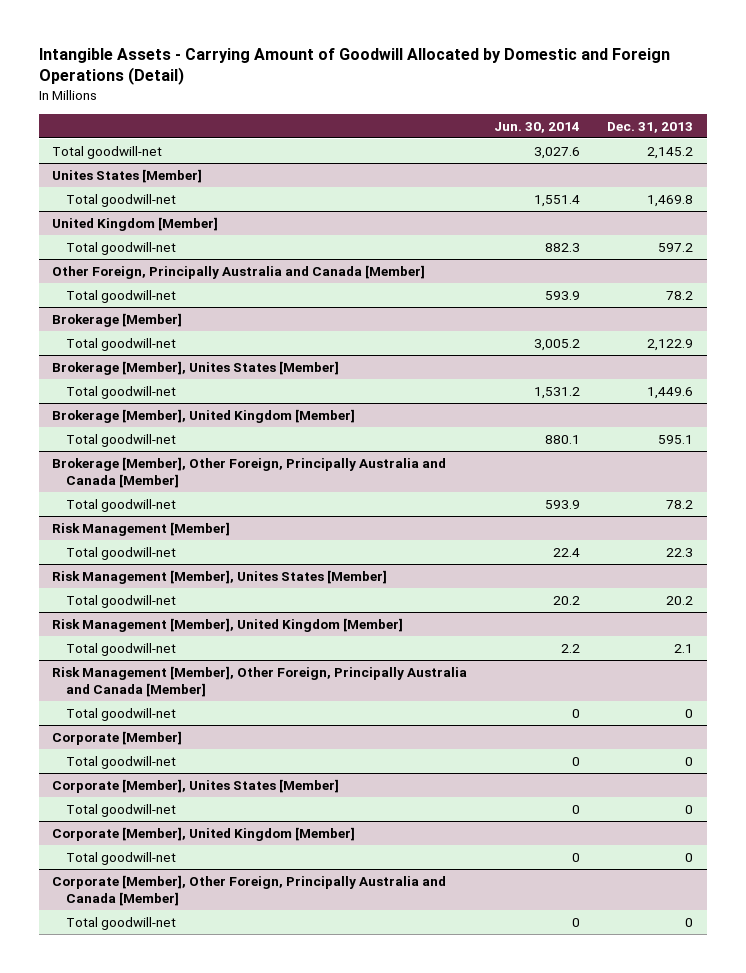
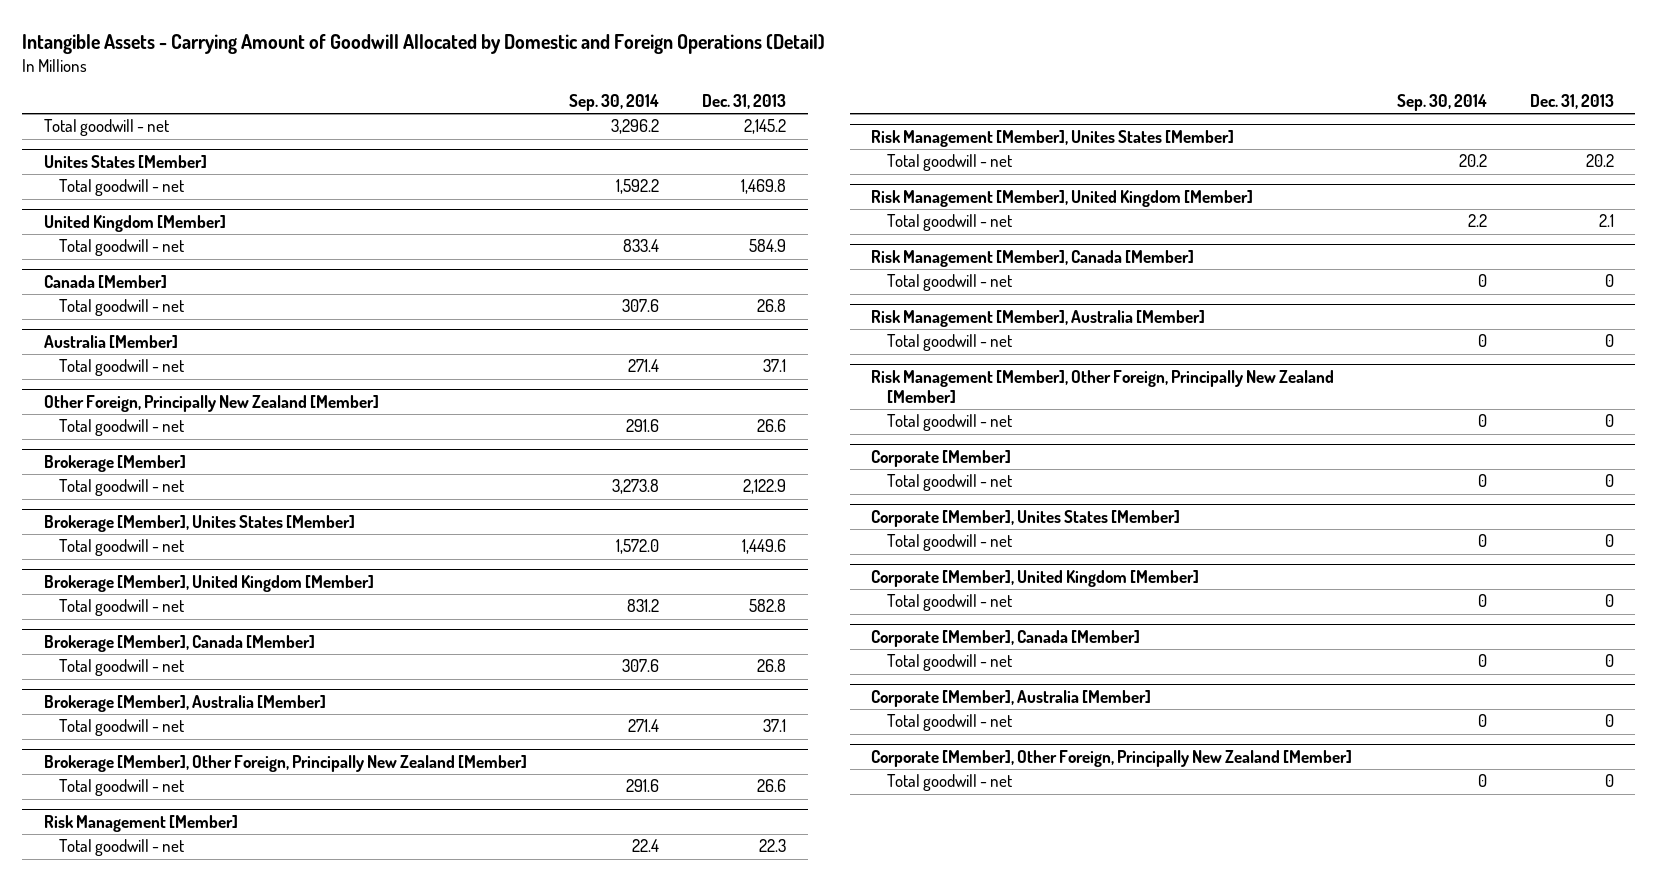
- | Jun. 30, 2014 | Dec. 31, 2013
+ | Sep. 30, 2014 | Dec. 31, 2013
- Total goodwill-net | 3,027.6 | 2,145.2
+ Total goodwill - net | 3,296.2 | 2,145.2
@ Unites States [Member]
- Total goodwill-net | 1,551.4 | 1,469.8
+ Total goodwill - net | 1,592.2 | 1,469.8
@ United Kingdom [Member]
- Total goodwill-net | 882.3 | 597.2
- Other Foreign, Principally Australia and Canada [Member]
- Total goodwill-net | 593.9 | 78.2
@ United Kingdom [Member]
+ Total goodwill - net | 833.4 | 584.9
+ Canada [Member]
+ Total goodwill - net | 307.6 | 26.8
+ Australia [Member]
+ Total goodwill - net | 271.4 | 37.1
+ Other Foreign, Principally New Zealand [Member]
+ Total goodwill - net | 291.6 | 26.6
@ Brokerage [Member]
- Total goodwill-net | 3,005.2 | 2,122.9
+ Total goodwill - net | 3,273.8 | 2,122.9
@ Brokerage [Member], Unites States [Member]
- Total goodwill-net | 1,531.2 | 1,449.6
+ Total goodwill - net | 1,572.0 | 1,449.6
@ Brokerage [Member], United Kingdom [Member]
- Total goodwill-net | 880.1 | 595.1
- Brokerage [Member], Other Foreign, Principally Australia and Canada [Member]
- Total goodwill-net | 593.9 | 78.2
@ Brokerage [Member], United Kingdom [Member]
+ Total goodwill - net | 831.2 | 582.8
+ Brokerage [Member], Canada [Member]
+ Total goodwill - net | 307.6 | 26.8
+ Brokerage [Member], Australia [Member]
+ Total goodwill - net | 271.4 | 37.1
+ Brokerage [Member], Other Foreign, Principally New Zealand [Member]
+ Total goodwill - net | 291.6 | 26.6
@ Risk Management [Member]
- Total goodwill-net | 22.4 | 22.3
+ Total goodwill - net | 22.4 | 22.3
@ Risk Management [Member], Unites States [Member]
- Total goodwill-net | 20.2 | 20.2
+ Total goodwill - net | 20.2 | 20.2
@ Risk Management [Member], United Kingdom [Member]
- Total goodwill-net | 2.2 | 2.1
- Risk Management [Member], Other Foreign, Principally Australia and Canada [Member]
- Total goodwill-net | 0 | 0
@ Risk Management [Member], United Kingdom [Member]
+ Total goodwill - net | 2.2 | 2.1
+ Risk Management [Member], Canada [Member]
+ Total goodwill - net | 0 | 0
+ Risk Management [Member], Australia [Member]
+ Total goodwill - net | 0 | 0
+ Risk Management [Member], Other Foreign, Principally New Zealand [Member]
+ Total goodwill - net | 0 | 0
@ Corporate [Member]
- Total goodwill-net | 0 | 0
+ Total goodwill - net | 0 | 0
@ Corporate [Member], Unites States [Member]
- Total goodwill-net | 0 | 0
+ Total goodwill - net | 0 | 0
@ Corporate [Member], United Kingdom [Member]
- Total goodwill-net | 0 | 0
- Corporate [Member], Other Foreign, Principally Australia and Canada [Member]
- Total goodwill-net | 0 | 0
@ Corporate [Member], United Kingdom [Member]
+ Total goodwill - net | 0 | 0
+ Corporate [Member], Canada [Member]
+ Total goodwill - net | 0 | 0
+ Corporate [Member], Australia [Member]
+ Total goodwill - net | 0 | 0
+ Corporate [Member], Other Foreign, Principally New Zealand [Member]
+ Total goodwill - net | 0 | 0

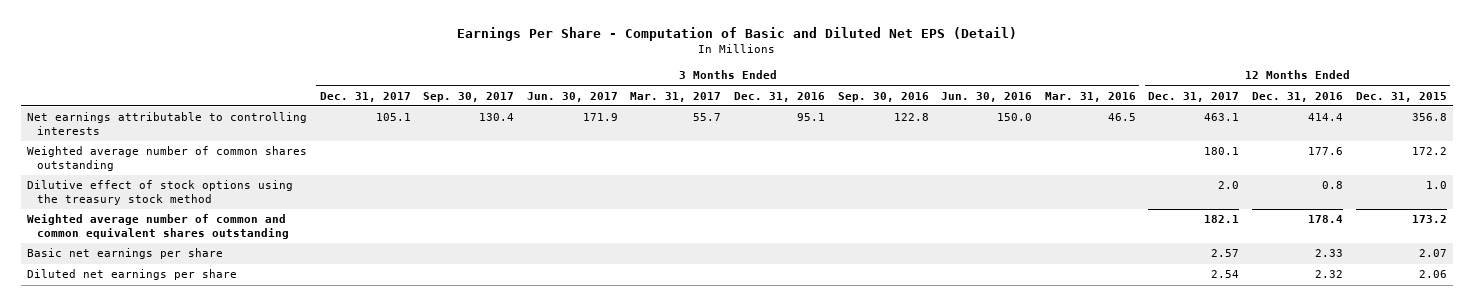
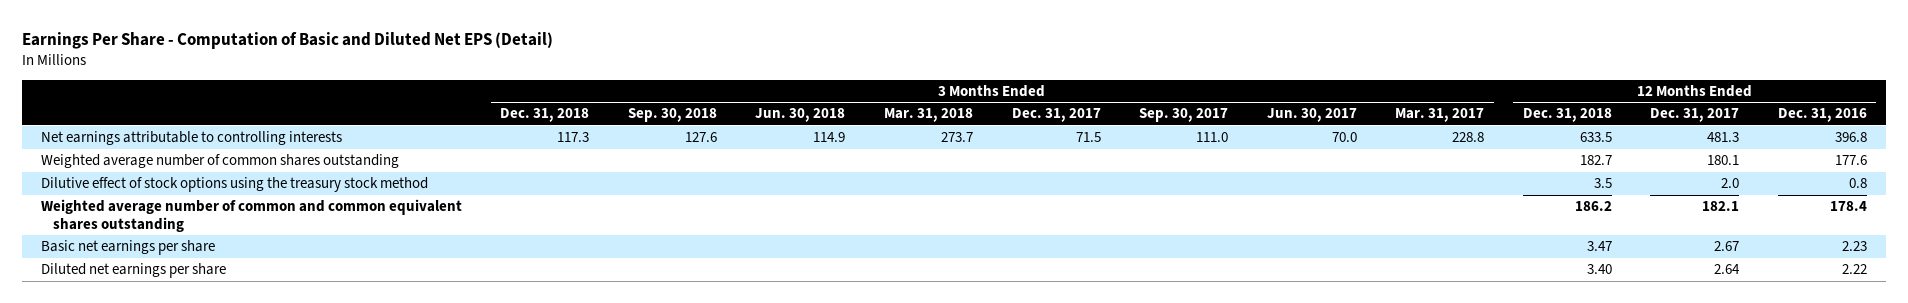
- | 3 Months Ended Dec. 31, 2017 | 3 Months Ended Sep. 30, 2017 | 3 Months Ended Jun. 30, 2017 | 3 Months Ended Mar. 31, 2017 | 3 Months Ended Dec. 31, 2016 | 3 Months Ended Sep. 30, 2016 | 3 Months Ended Jun. 30, 2016 | 3 Months Ended Mar. 31, 2016 | 12 Months Ended Dec. 31, 2017 | 12 Months Ended Dec. 31, 2016 | 12 Months Ended Dec. 31, 2015
+ | 3 Months Ended Dec. 31, 2018 | 3 Months Ended Sep. 30, 2018 | 3 Months Ended Jun. 30, 2018 | 3 Months Ended Mar. 31, 2018 | 3 Months Ended Dec. 31, 2017 | 3 Months Ended Sep. 30, 2017 | 3 Months Ended Jun. 30, 2017 | 3 Months Ended Mar. 31, 2017 | 12 Months Ended Dec. 31, 2018 | 12 Months Ended Dec. 31, 2017 | 12 Months Ended Dec. 31, 2016
- Net earnings attributable to controlling interests | 105.1 | 130.4 | 171.9 | 55.7 | 95.1 | 122.8 | 150.0 | 46.5 | 463.1 | 414.4 | 356.8
+ Net earnings attributable to controlling interests | 117.3 | 127.6 | 114.9 | 273.7 | 71.5 | 111.0 | 70.0 | 228.8 | 633.5 | 481.3 | 396.8
- Basic net earnings per share | | | | | | | | | 2.57 | 2.33 | 2.07
- Diluted net earnings per share | | | | | | | | | 2.54 | 2.32 | 2.06
+ Basic net earnings per share | | | | | | | | | 3.47 | 2.67 | 2.23
+ Diluted net earnings per share | | | | | | | | | 3.40 | 2.64 | 2.22

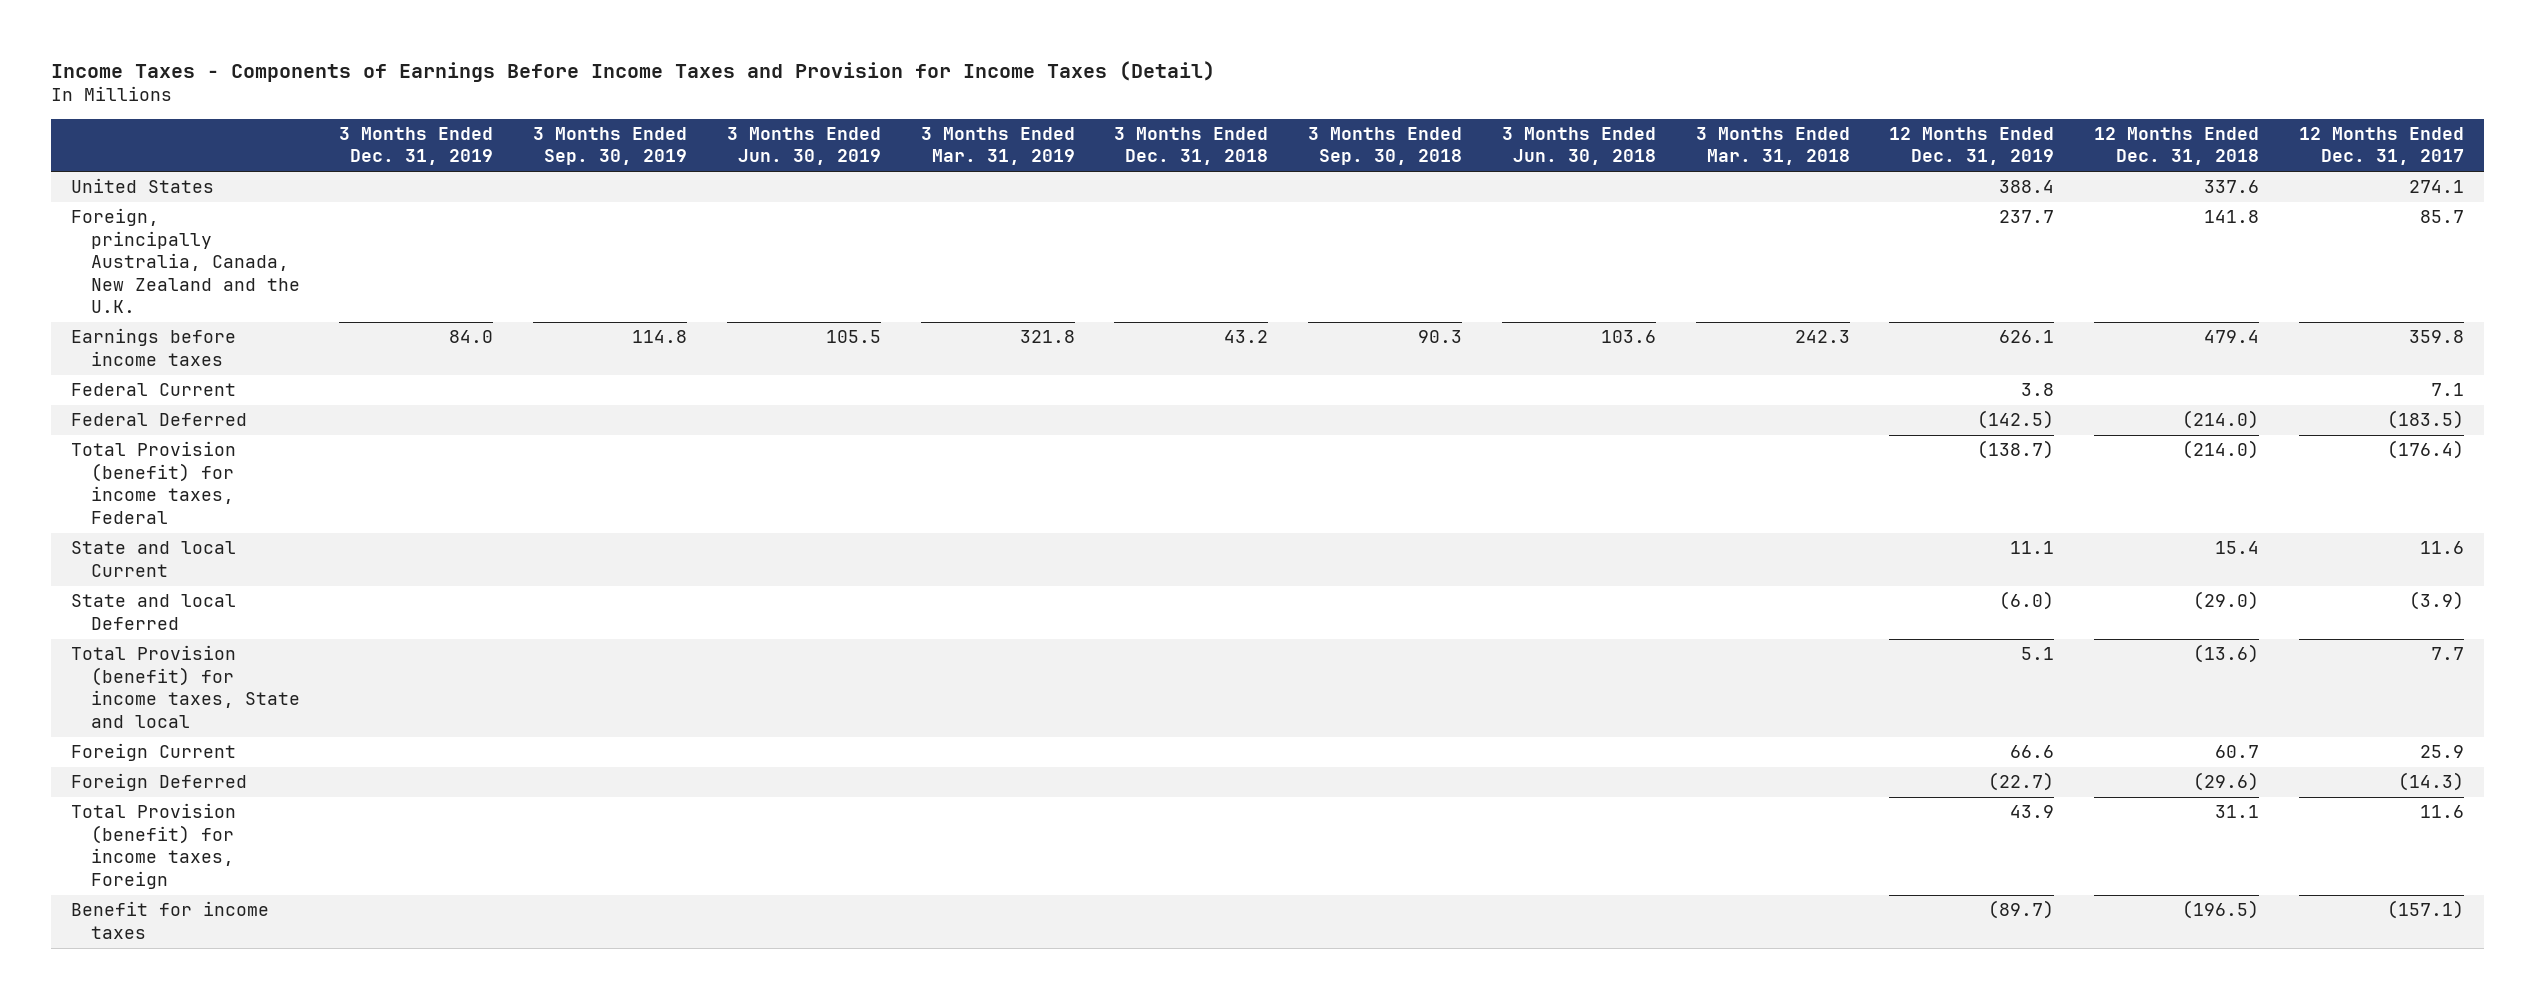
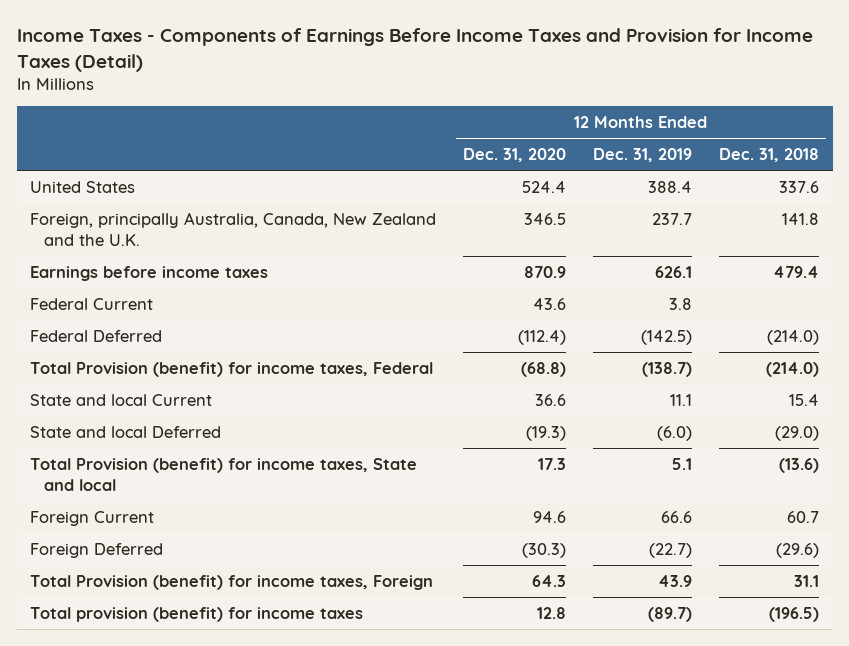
- | 3 Months Ended Dec. 31, 2019 | 3 Months Ended Sep. 30, 2019 | 3 Months Ended Jun. 30, 2019 | 3 Months Ended Mar. 31, 2019 | 3 Months Ended Dec. 31, 2018 | 3 Months Ended Sep. 30, 2018 | 3 Months Ended Jun. 30, 2018 | 3 Months Ended Mar. 31, 2018 | 12 Months Ended Dec. 31, 2019 | 12 Months Ended Dec. 31, 2018 | 12 Months Ended Dec. 31, 2017
+ | 12 Months Ended Dec. 31, 2020 | 12 Months Ended Dec. 31, 2019 | 12 Months Ended Dec. 31, 2018
- Benefit for income taxes | | | | | | | | | (89.7) | (196.5) | (157.1)
+ Total provision (benefit) for income taxes | 12.8 | (89.7) | (196.5)

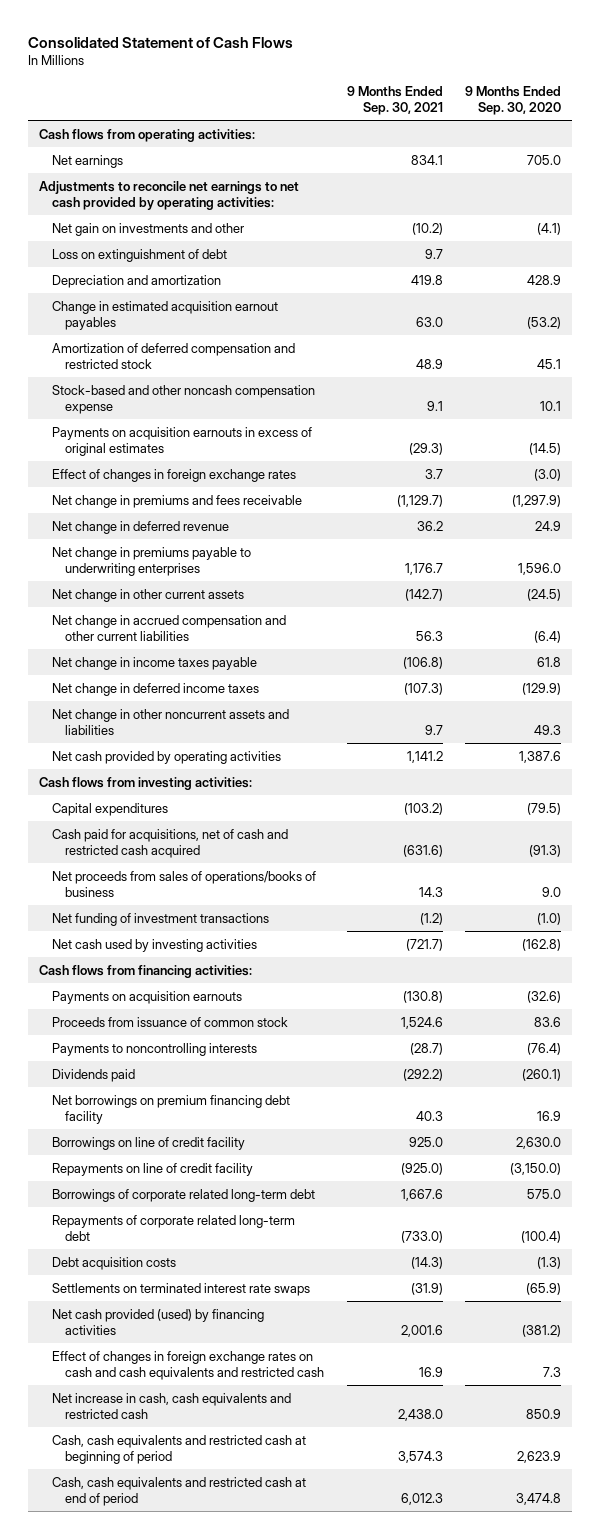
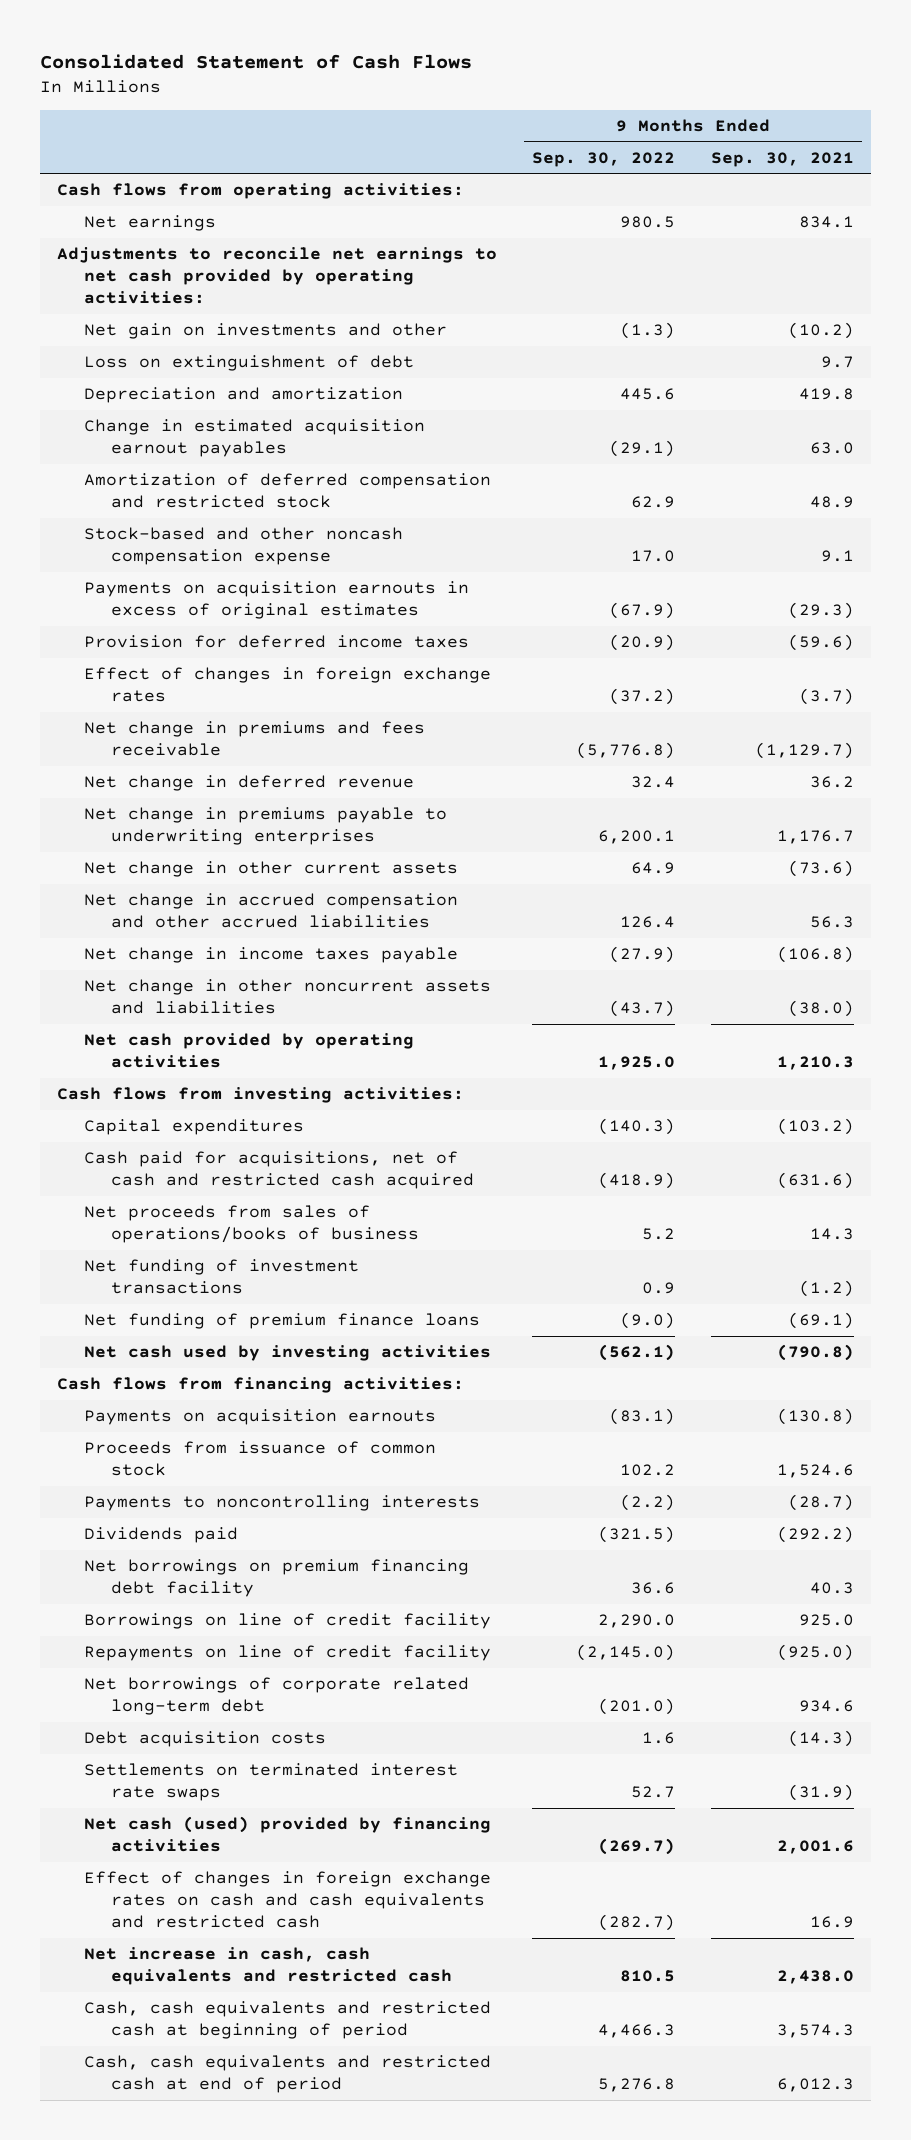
- | 9 Months Ended Sep. 30, 2021 | 9 Months Ended Sep. 30, 2020
+ | 9 Months Ended Sep. 30, 2022 | 9 Months Ended Sep. 30, 2021
- Effect of changes in foreign exchange rates | 3.7 | (3.0)
+ Provision for deferred income taxes | (20.9) | (59.6)
+ Effect of changes in foreign exchange rates | (37.2) | (3.7)
- Net change in other current assets | (142.7) | (24.5)
- Net change in accrued compensation and other current liabilities | 56.3 | (6.4)
+ Net change in other current assets | 64.9 | (73.6)
+ Net change in accrued compensation and other accrued liabilities | 126.4 | 56.3
- Net change in deferred income taxes | (107.3) | (129.9)
- Net change in other noncurrent assets and liabilities | 9.7 | 49.3
- Net cash provided by operating activities | 1,141.2 | 1,387.6
+ Net change in other noncurrent assets and liabilities | (43.7) | (38.0)
+ Net cash provided by operating activities | 1,925.0 | 1,210.3
- Net cash used by investing activities | (721.7) | (162.8)
+ Net funding of premium finance loans | (9.0) | (69.1)
+ Net cash used by investing activities | (562.1) | (790.8)
- Borrowings of corporate related long-term debt | 1,667.6 | 575.0
- Repayments of corporate related long-term debt | (733.0) | (100.4)
+ Net borrowings of corporate related long-term debt | (201.0) | 934.6
- Net cash provided (used) by financing activities | 2,001.6 | (381.2)
+ Net cash (used) provided by financing activities | (269.7) | 2,001.6

